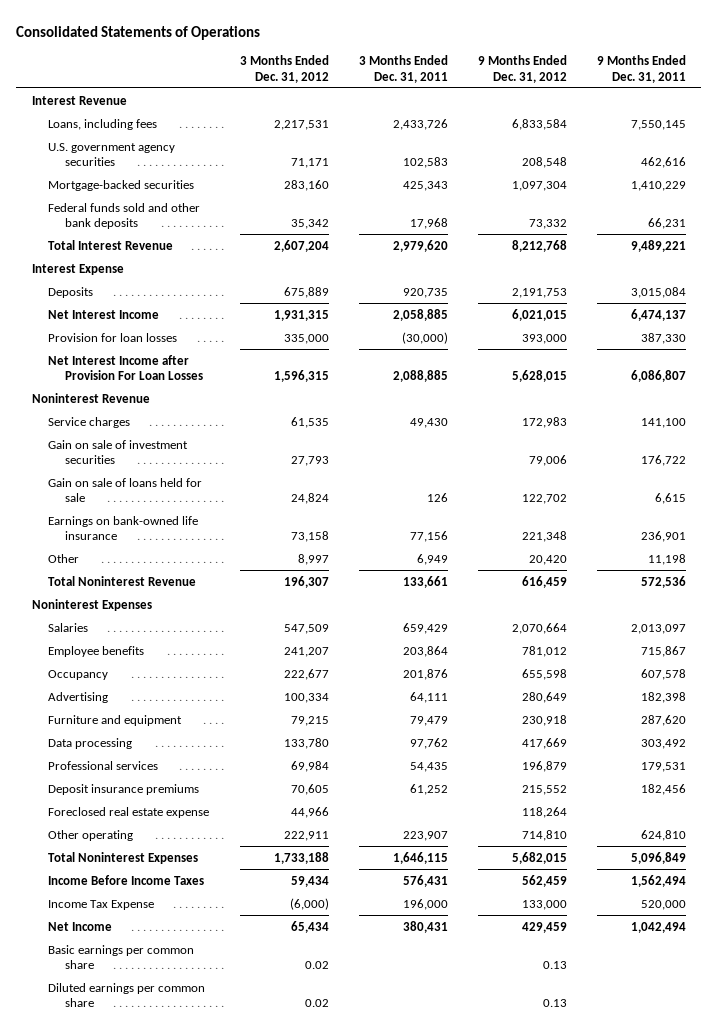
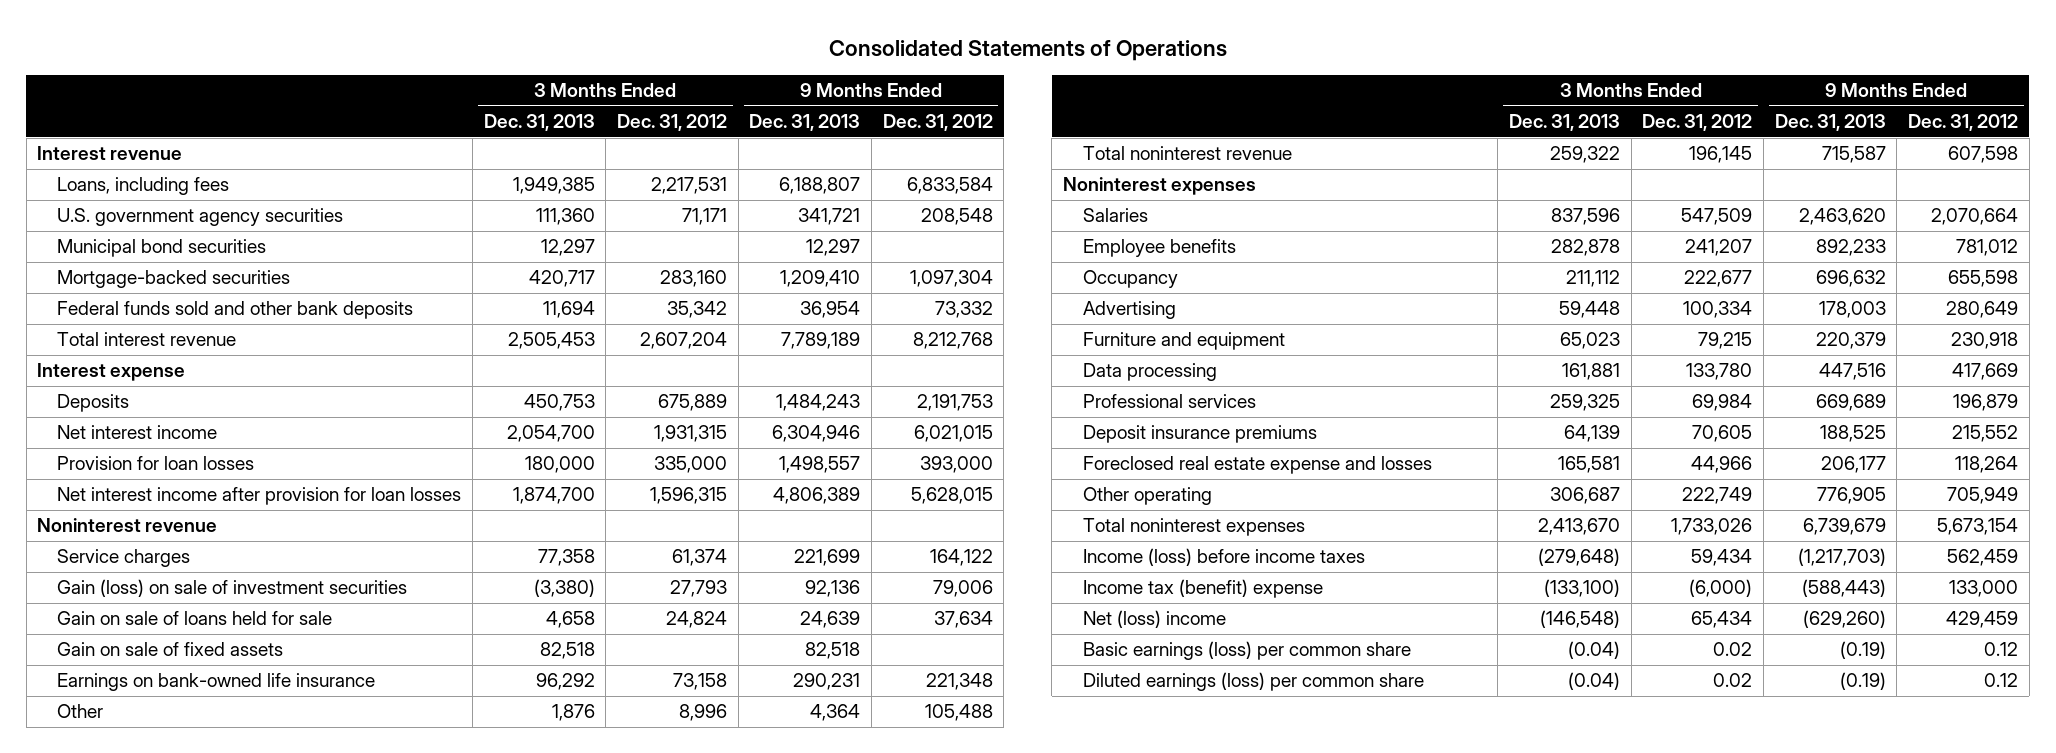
- | 3 Months Ended Dec. 31, 2012 | 3 Months Ended Dec. 31, 2011 | 9 Months Ended Dec. 31, 2012 | 9 Months Ended Dec. 31, 2011
+ | 3 Months Ended Dec. 31, 2013 | 3 Months Ended Dec. 31, 2012 | 9 Months Ended Dec. 31, 2013 | 9 Months Ended Dec. 31, 2012
- Interest Revenue
+ Interest revenue
+ Municipal bond securities | 12,297 | | 12,297 |
- Total Interest Revenue | 2,607,204 | 2,979,620 | 8,212,768 | 9,489,221
- Interest Expense
+ Total interest revenue | 2,505,453 | 2,607,204 | 7,789,189 | 8,212,768
+ Interest expense
- Net Interest Income | 1,931,315 | 2,058,885 | 6,021,015 | 6,474,137
+ Net interest income | 2,054,700 | 1,931,315 | 6,304,946 | 6,021,015
- Net Interest Income after Provision For Loan Losses | 1,596,315 | 2,088,885 | 5,628,015 | 6,086,807
- Noninterest Revenue
- Service charges | 61,535 | 49,430 | 172,983 | 141,100
- Gain on sale of investment securities | 27,793 | | 79,006 | 176,722
- Gain on sale of loans held for sale | 24,824 | 126 | 122,702 | 6,615
+ Net interest income after provision for loan losses | 1,874,700 | 1,596,315 | 4,806,389 | 5,628,015
+ Noninterest revenue
+ Service charges | 77,358 | 61,374 | 221,699 | 164,122
+ Gain (loss) on sale of investment securities | (3,380) | 27,793 | 92,136 | 79,006
+ Gain on sale of loans held for sale | 4,658 | 24,824 | 24,639 | 37,634
+ Gain on sale of fixed assets | 82,518 | | 82,518 |
- Other | 8,997 | 6,949 | 20,420 | 11,198
- Total Noninterest Revenue | 196,307 | 133,661 | 616,459 | 572,536
- Noninterest Expenses
+ Other | 1,876 | 8,996 | 4,364 | 105,488
+ Total noninterest revenue | 259,322 | 196,145 | 715,587 | 607,598
+ Noninterest expenses
- Foreclosed real estate expense | 44,966 | | 118,264 |
- Other operating | 222,911 | 223,907 | 714,810 | 624,810
- Total Noninterest Expenses | 1,733,188 | 1,646,115 | 5,682,015 | 5,096,849
- Income Before Income Taxes | 59,434 | 576,431 | 562,459 | 1,562,494
- Income Tax Expense | (6,000) | 196,000 | 133,000 | 520,000
- Net Income | 65,434 | 380,431 | 429,459 | 1,042,494
- Basic earnings per common share | 0.02 | | 0.13 |
- Diluted earnings per common share | 0.02 | | 0.13 |
+ Foreclosed real estate expense and losses | 165,581 | 44,966 | 206,177 | 118,264
+ Other operating | 306,687 | 222,749 | 776,905 | 705,949
+ Total noninterest expenses | 2,413,670 | 1,733,026 | 6,739,679 | 5,673,154
+ Income (loss) before income taxes | (279,648) | 59,434 | (1,217,703) | 562,459
+ Income tax (benefit) expense | (133,100) | (6,000) | (588,443) | 133,000
+ Net (loss) income | (146,548) | 65,434 | (629,260) | 429,459
+ Basic earnings (loss) per common share | (0.04) | 0.02 | (0.19) | 0.12
+ Diluted earnings (loss) per common share | (0.04) | 0.02 | (0.19) | 0.12

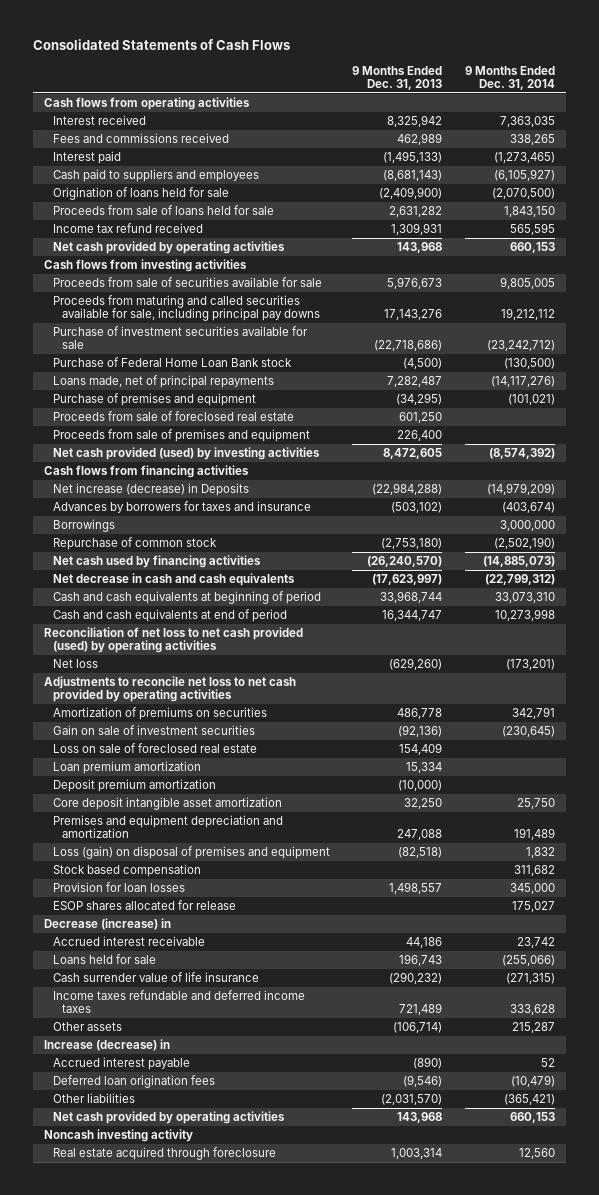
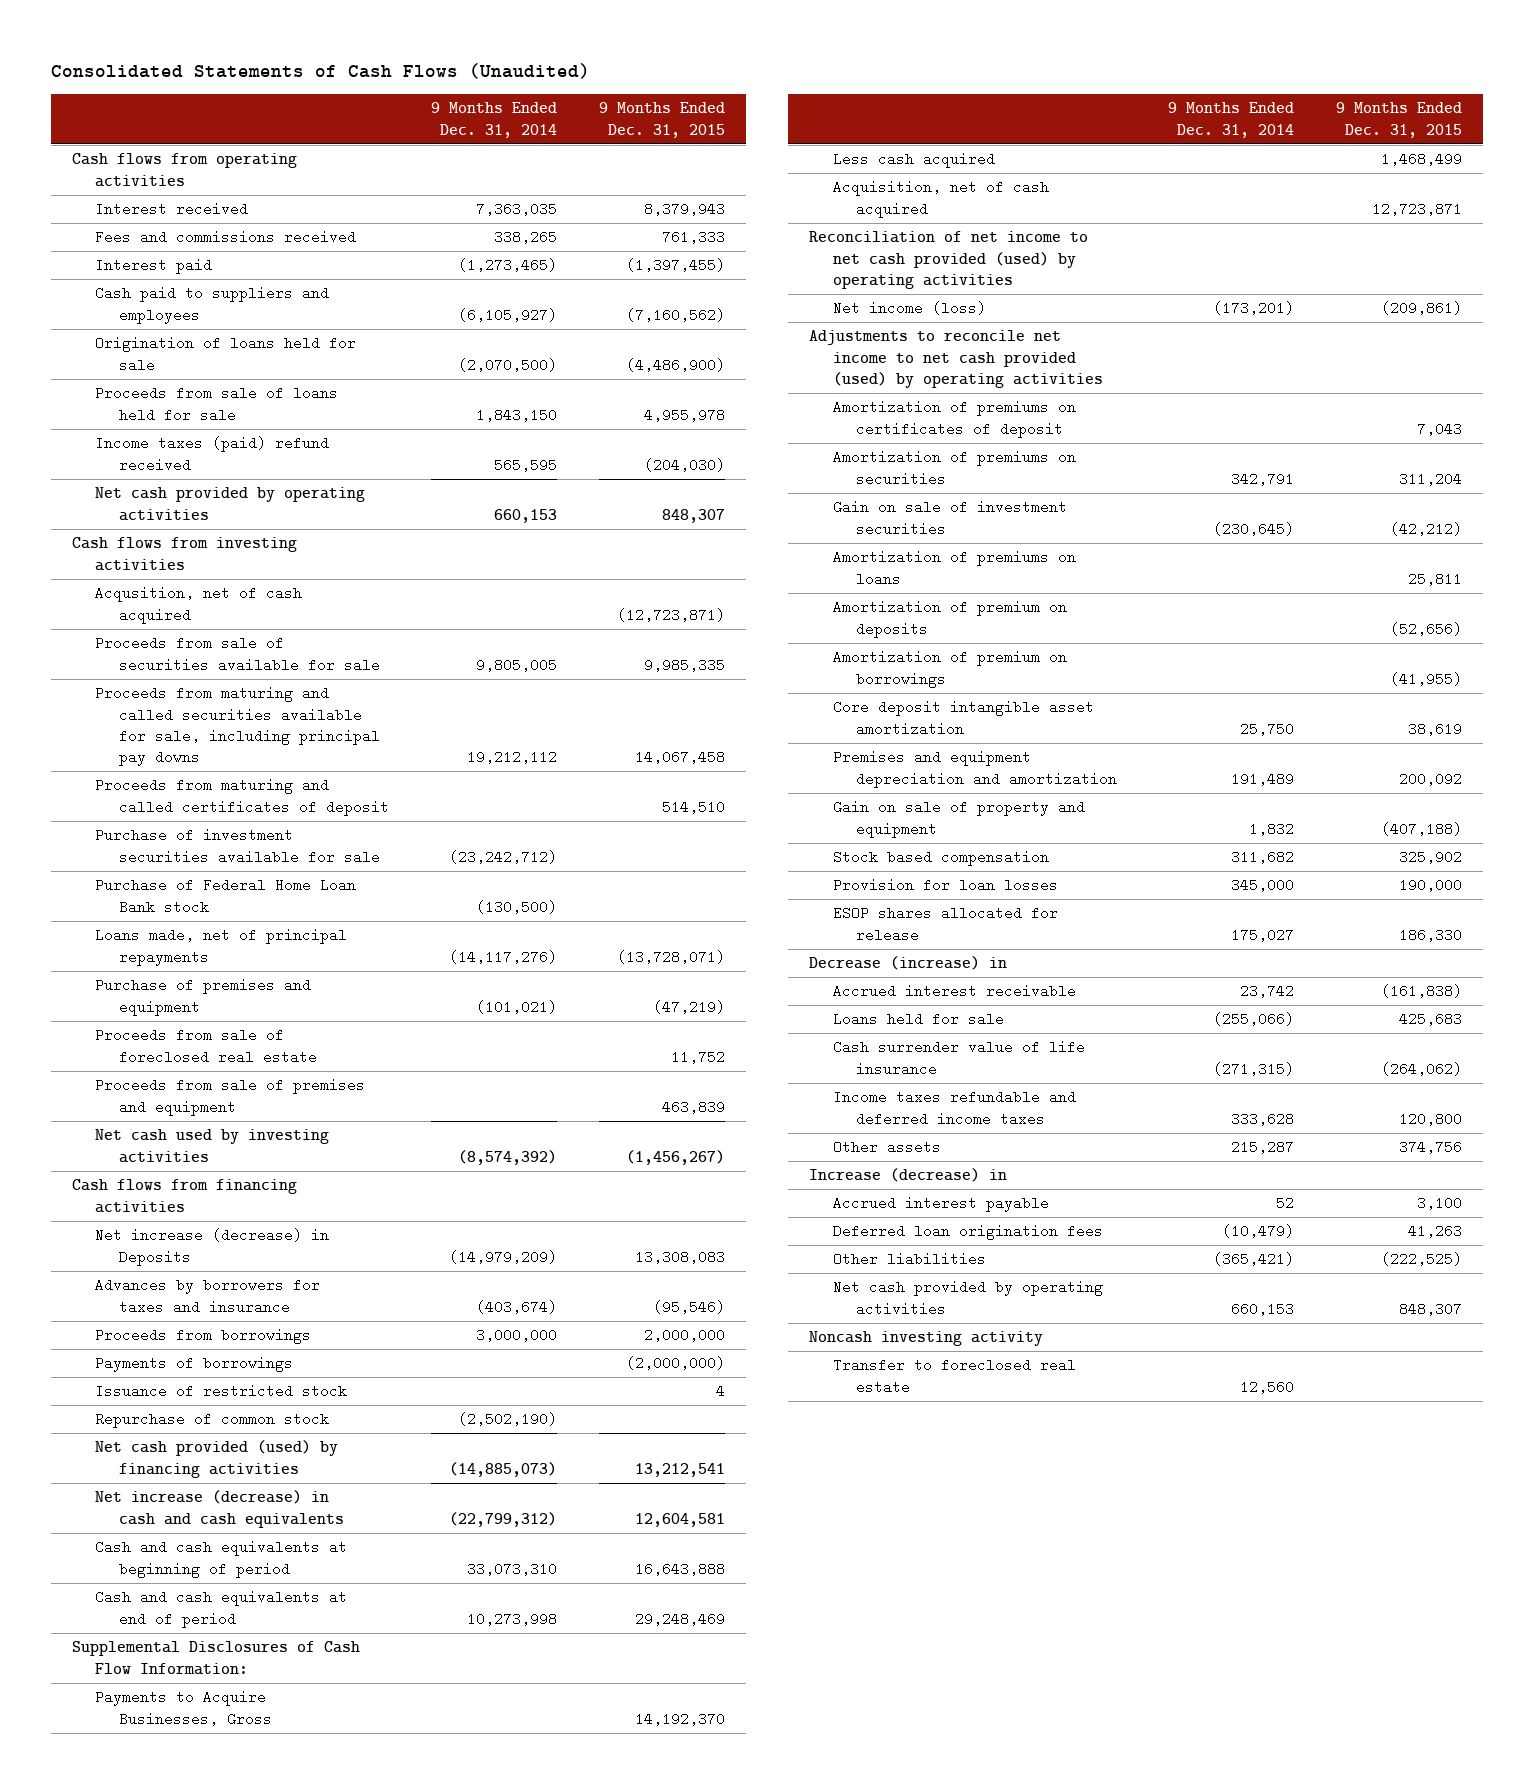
- Consolidated Statements of Cash Flows
+ Consolidated Statements of Cash Flows (Unaudited)
- | 9 Months Ended Dec. 31, 2013 | 9 Months Ended Dec. 31, 2014
+ | 9 Months Ended Dec. 31, 2014 | 9 Months Ended Dec. 31, 2015
- Income tax refund received | 1,309,931 | 565,595
+ Income taxes (paid) refund received | 565,595 | (204,030)
+ Acqusition, net of cash acquired | | (12,723,871)
+ Proceeds from maturing and called certificates of deposit | | 514,510
- Net cash provided (used) by investing activities | 8,472,605 | (8,574,392)
+ Net cash used by investing activities | (8,574,392) | (1,456,267)
- Borrowings | | 3,000,000
+ Proceeds from borrowings | 3,000,000 | 2,000,000
+ Payments of borrowings | | (2,000,000)
+ Issuance of restricted stock | | 4
- Net cash used by financing activities | (26,240,570) | (14,885,073)
- Net decrease in cash and cash equivalents | (17,623,997) | (22,799,312)
+ Net cash provided (used) by financing activities | (14,885,073) | 13,212,541
+ Net increase (decrease) in cash and cash equivalents | (22,799,312) | 12,604,581
- Reconciliation of net loss to net cash provided (used) by operating activities
- Net loss | (629,260) | (173,201)
- Adjustments to reconcile net loss to net cash provided by operating activities
+ Supplemental Disclosures of Cash Flow Information:
+ Payments to Acquire Businesses, Gross | | 14,192,370
+ Less cash acquired | | 1,468,499
+ Acquisition, net of cash acquired | | 12,723,871
+ Reconciliation of net income to net cash provided (used) by operating activities
+ Net income (loss) | (173,201) | (209,861)
+ Adjustments to reconcile net income to net cash provided (used) by operating activities
+ Amortization of premiums on certificates of deposit | | 7,043
- Loss on sale of foreclosed real estate | 154,409 |
- Loan premium amortization | 15,334 |
- Deposit premium amortization | (10,000) |
+ Amortization of premiums on loans | | 25,811
+ Amortization of premium on deposits | | (52,656)
+ Amortization of premium on borrowings | | (41,955)
- Loss (gain) on disposal of premises and equipment | (82,518) | 1,832
+ Gain on sale of property and equipment | 1,832 | (407,188)
- Real estate acquired through foreclosure | 1,003,314 | 12,560
+ Transfer to foreclosed real estate | 12,560 |

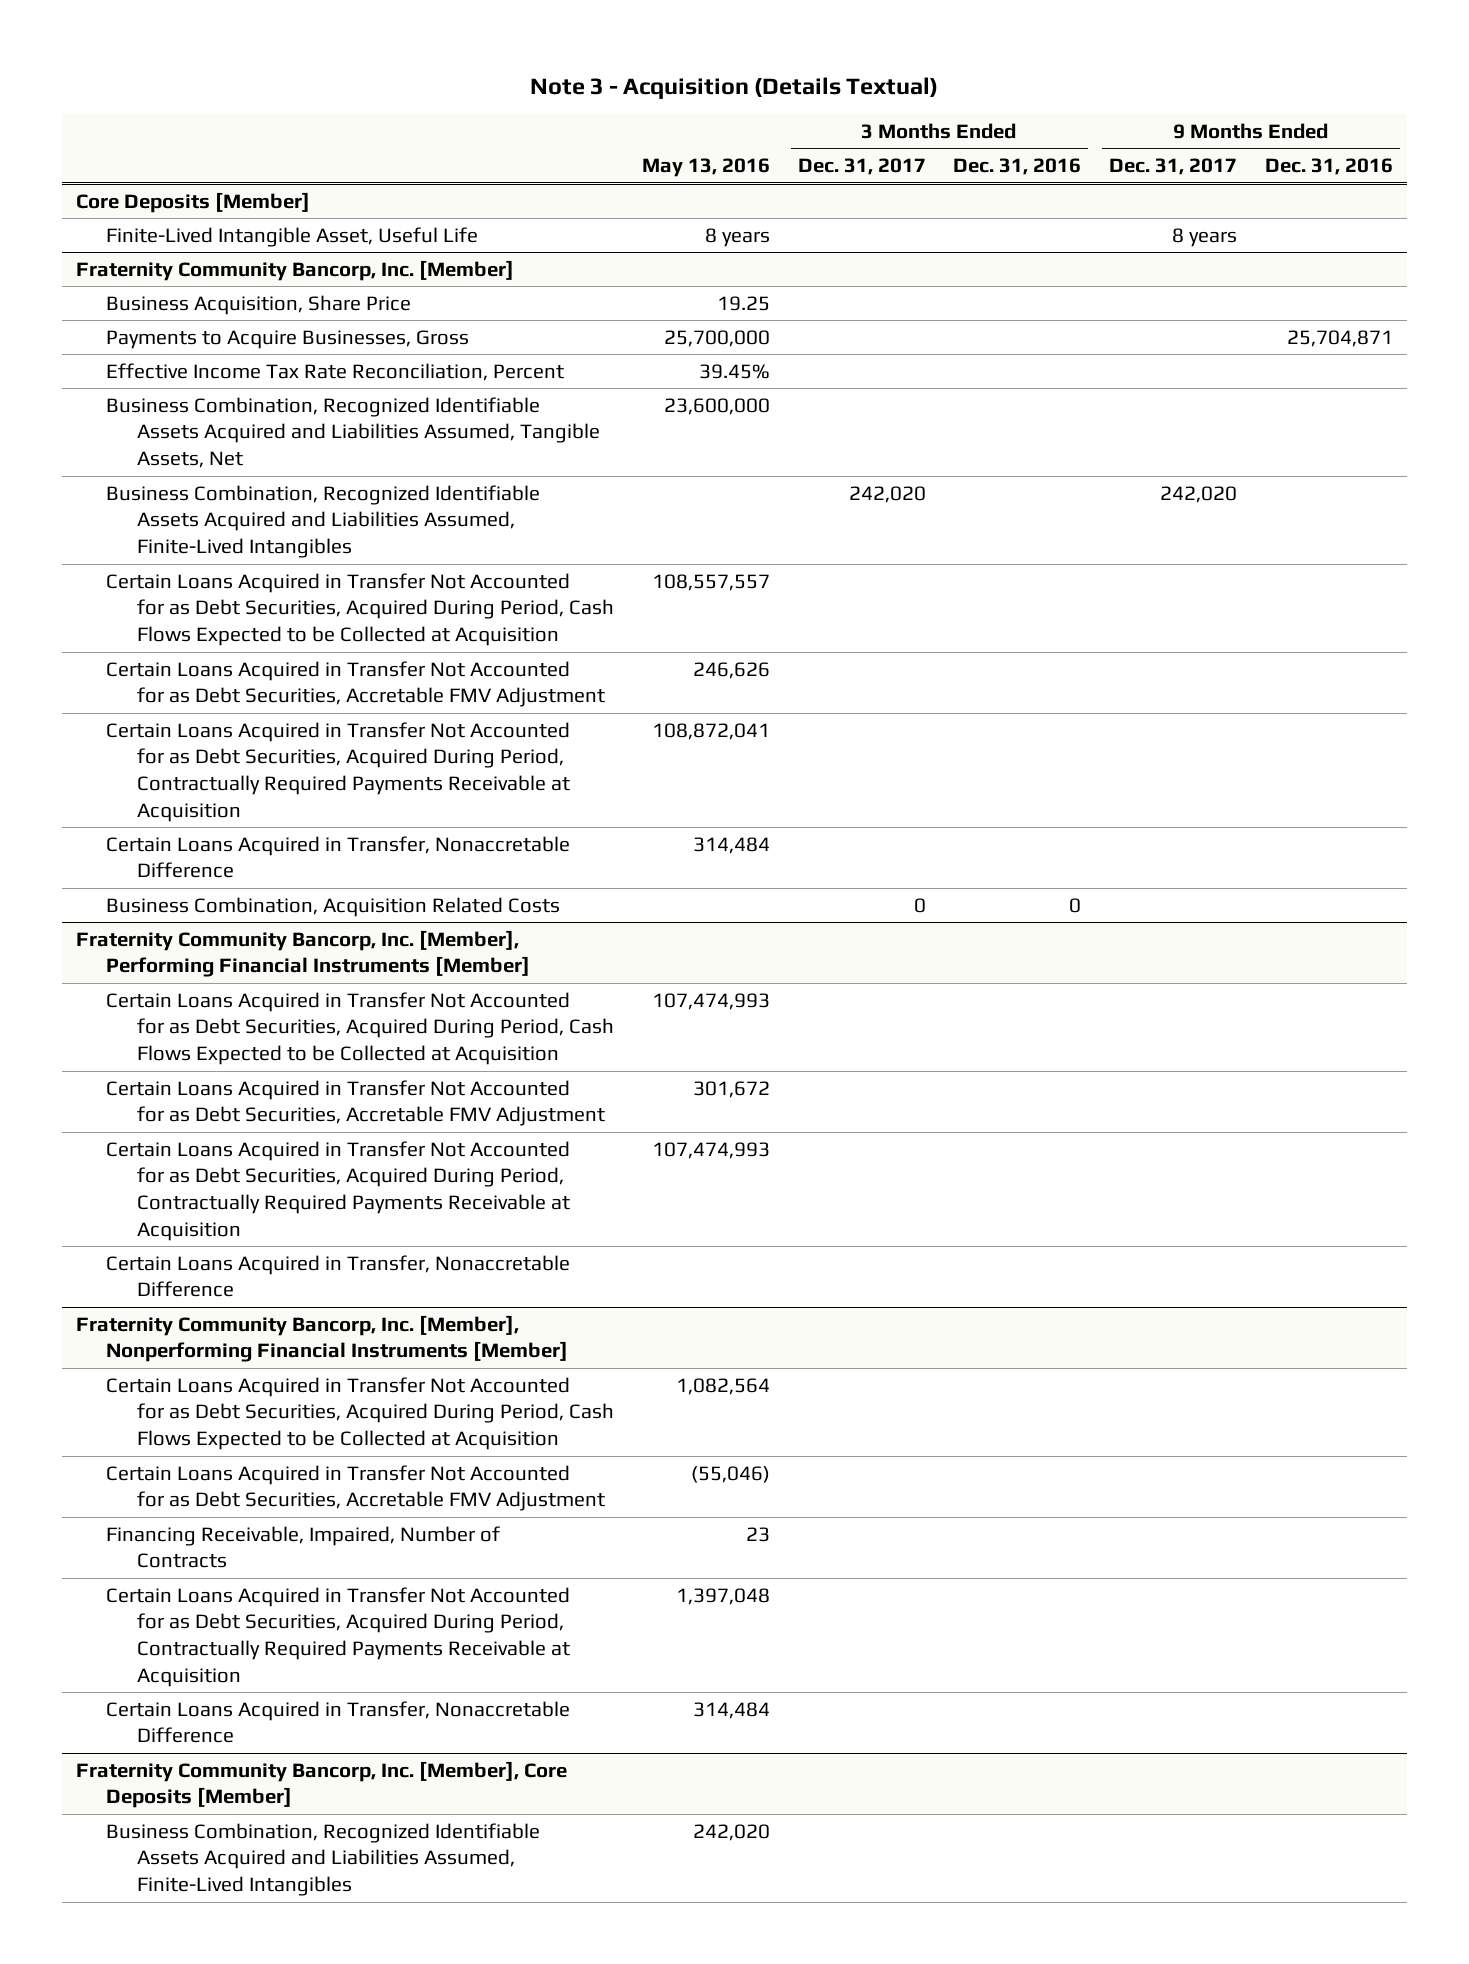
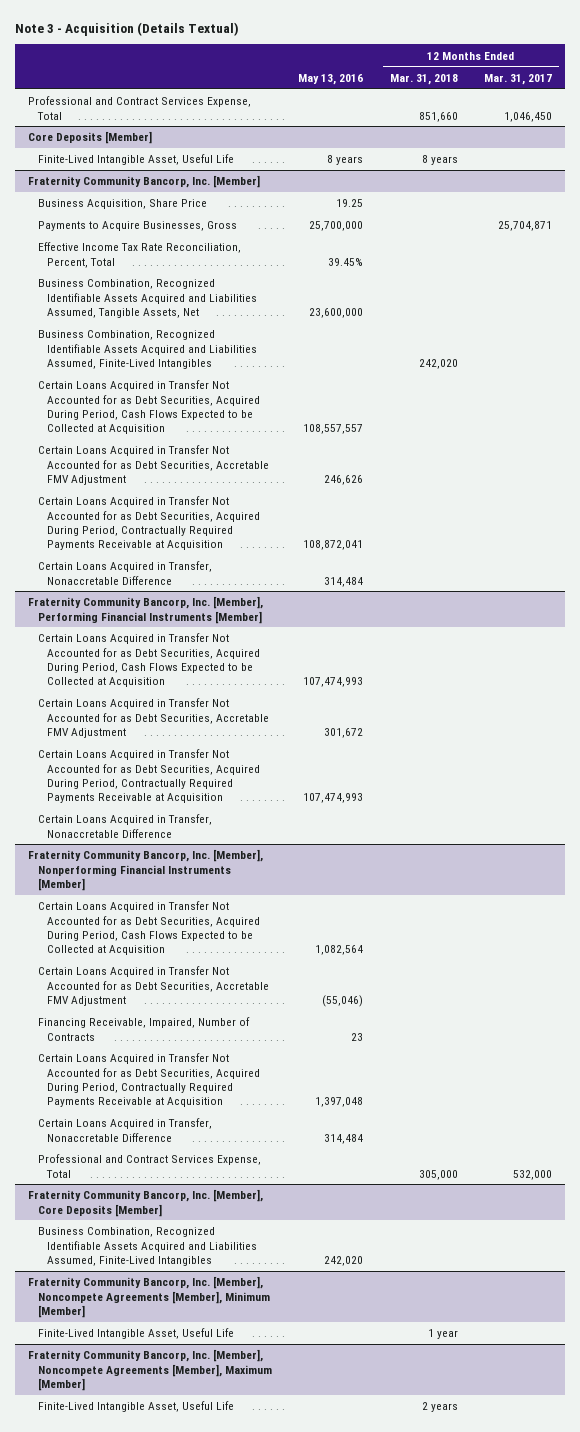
- | May 13, 2016 | 3 Months Ended Dec. 31, 2017 | 3 Months Ended Dec. 31, 2016 | 9 Months Ended Dec. 31, 2017 | 9 Months Ended Dec. 31, 2016
+ | May 13, 2016 | 12 Months Ended Mar. 31, 2018 | 12 Months Ended Mar. 31, 2017
+ Professional and Contract Services Expense, Total | | 851,660 | 1,046,450
@ Fraternity Community Bancorp, Inc. [Member]
- Effective Income Tax Rate Reconciliation, Percent | 39.45% | | | |
+ Effective Income Tax Rate Reconciliation, Percent, Total | 39.45% | |
- Business Combination, Acquisition Related Costs | | 0 | 0 | |
@ Fraternity Community Bancorp, Inc. [Member], Nonperforming Financial Instruments [Member]
+ Professional and Contract Services Expense, Total | | 305,000 | 532,000
+ Fraternity Community Bancorp, Inc. [Member], Noncompete Agreements [Member], Minimum [Member]
+ Finite-Lived Intangible Asset, Useful Life | | 1 year |
+ Fraternity Community Bancorp, Inc. [Member], Noncompete Agreements [Member], Maximum [Member]
+ Finite-Lived Intangible Asset, Useful Life | | 2 years |

